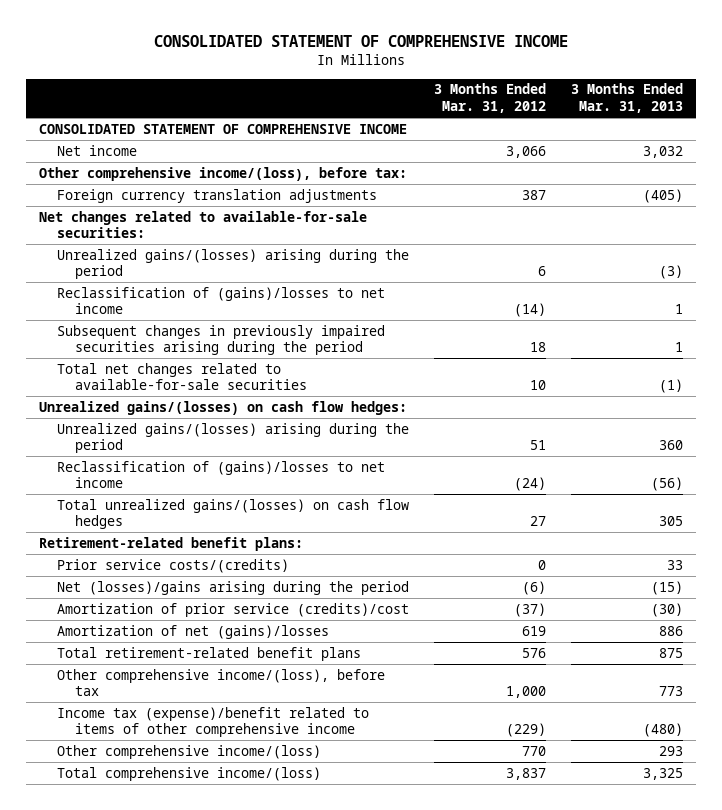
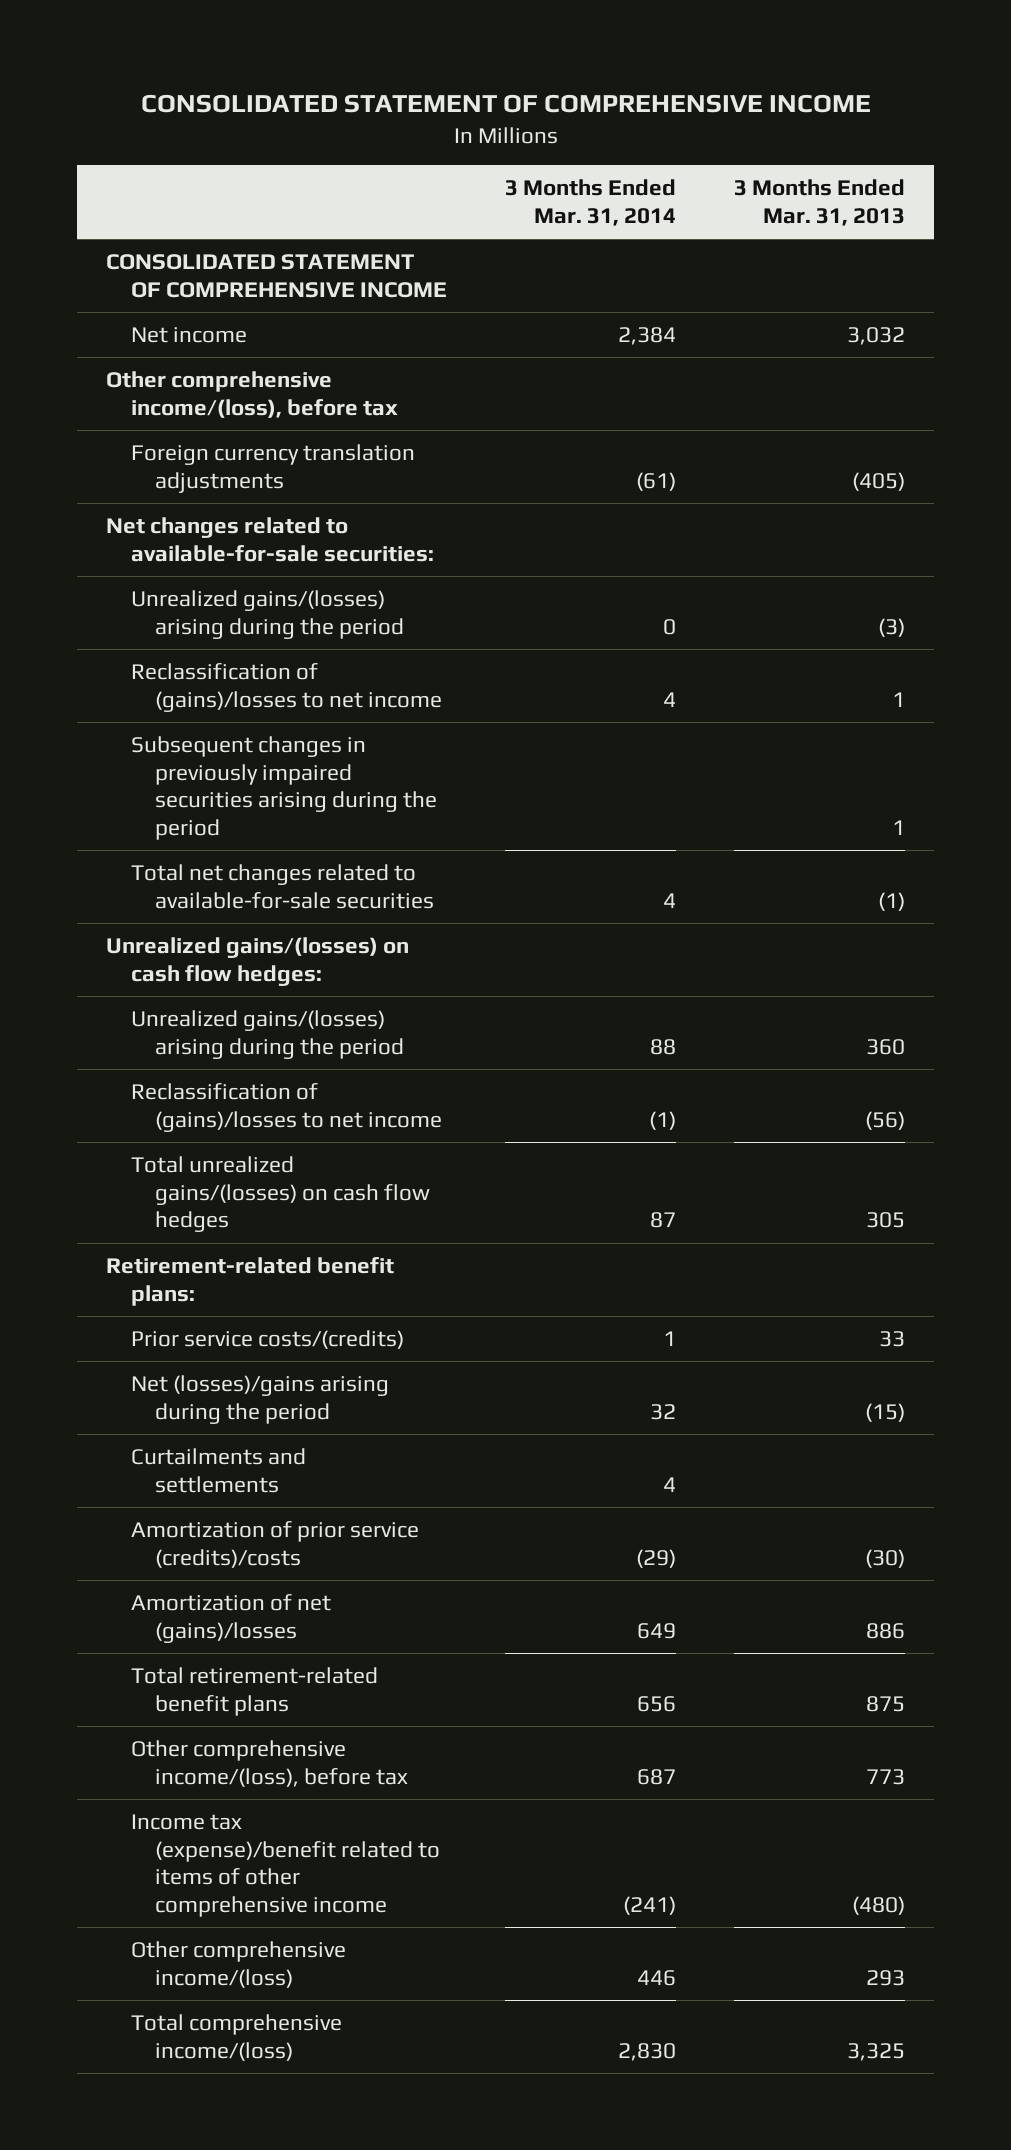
- | 3 Months Ended Mar. 31, 2012 | 3 Months Ended Mar. 31, 2013
+ | 3 Months Ended Mar. 31, 2014 | 3 Months Ended Mar. 31, 2013
- Other comprehensive income/(loss), before tax:
+ Other comprehensive income/(loss), before tax
- Amortization of prior service (credits)/cost | (37) | (30)
+ Curtailments and settlements | 4 |
+ Amortization of prior service (credits)/costs | (29) | (30)

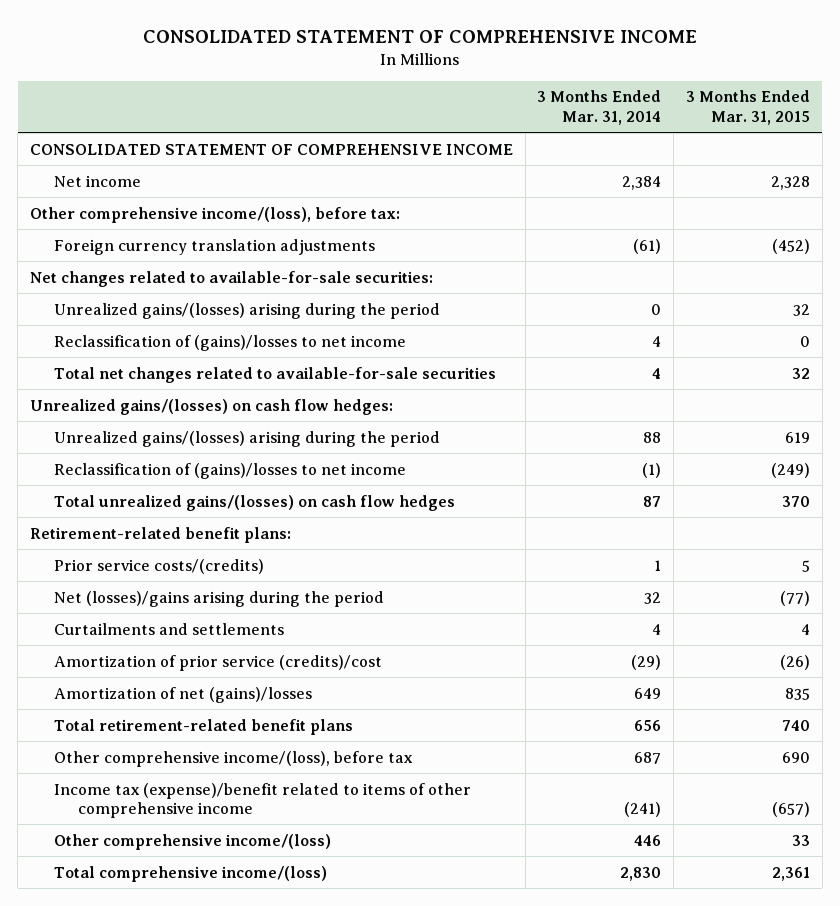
- | 3 Months Ended Mar. 31, 2014 | 3 Months Ended Mar. 31, 2013
+ | 3 Months Ended Mar. 31, 2014 | 3 Months Ended Mar. 31, 2015
- Other comprehensive income/(loss), before tax
+ Other comprehensive income/(loss), before tax:
- Subsequent changes in previously impaired securities arising during the period | | 1
- Amortization of prior service (credits)/costs | (29) | (30)
+ Amortization of prior service (credits)/cost | (29) | (26)

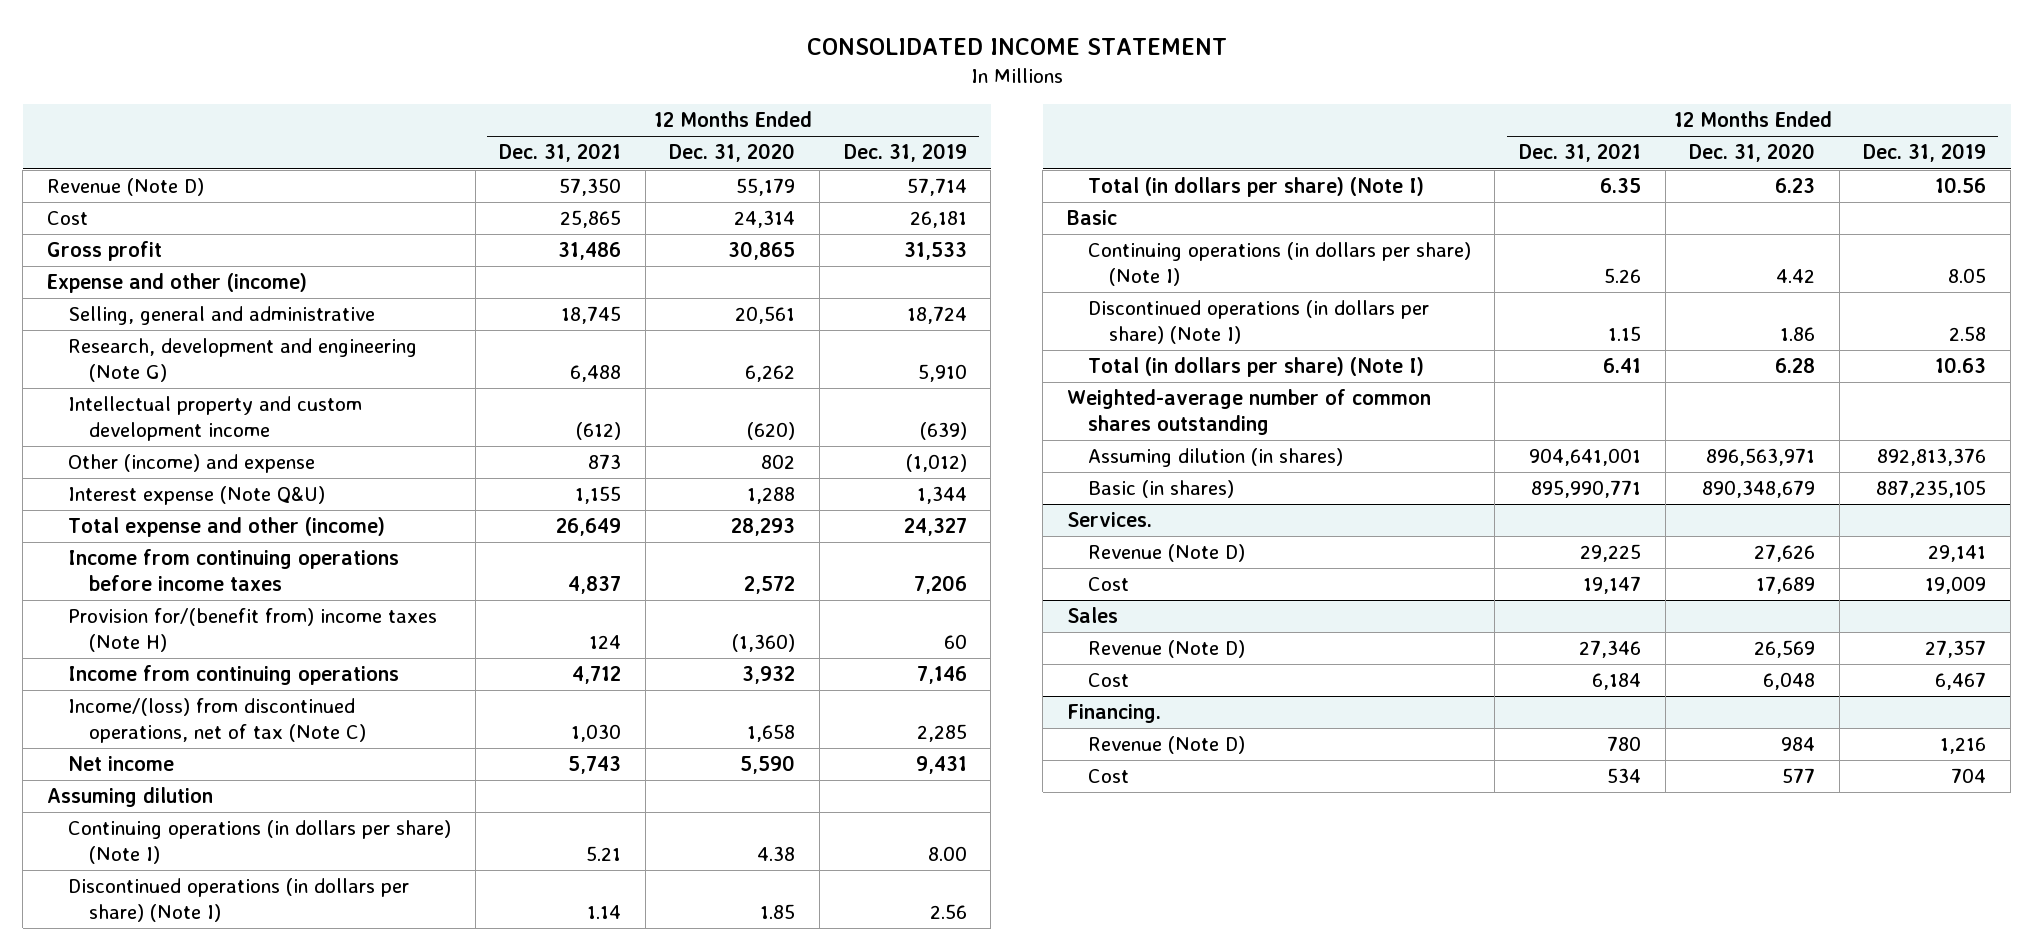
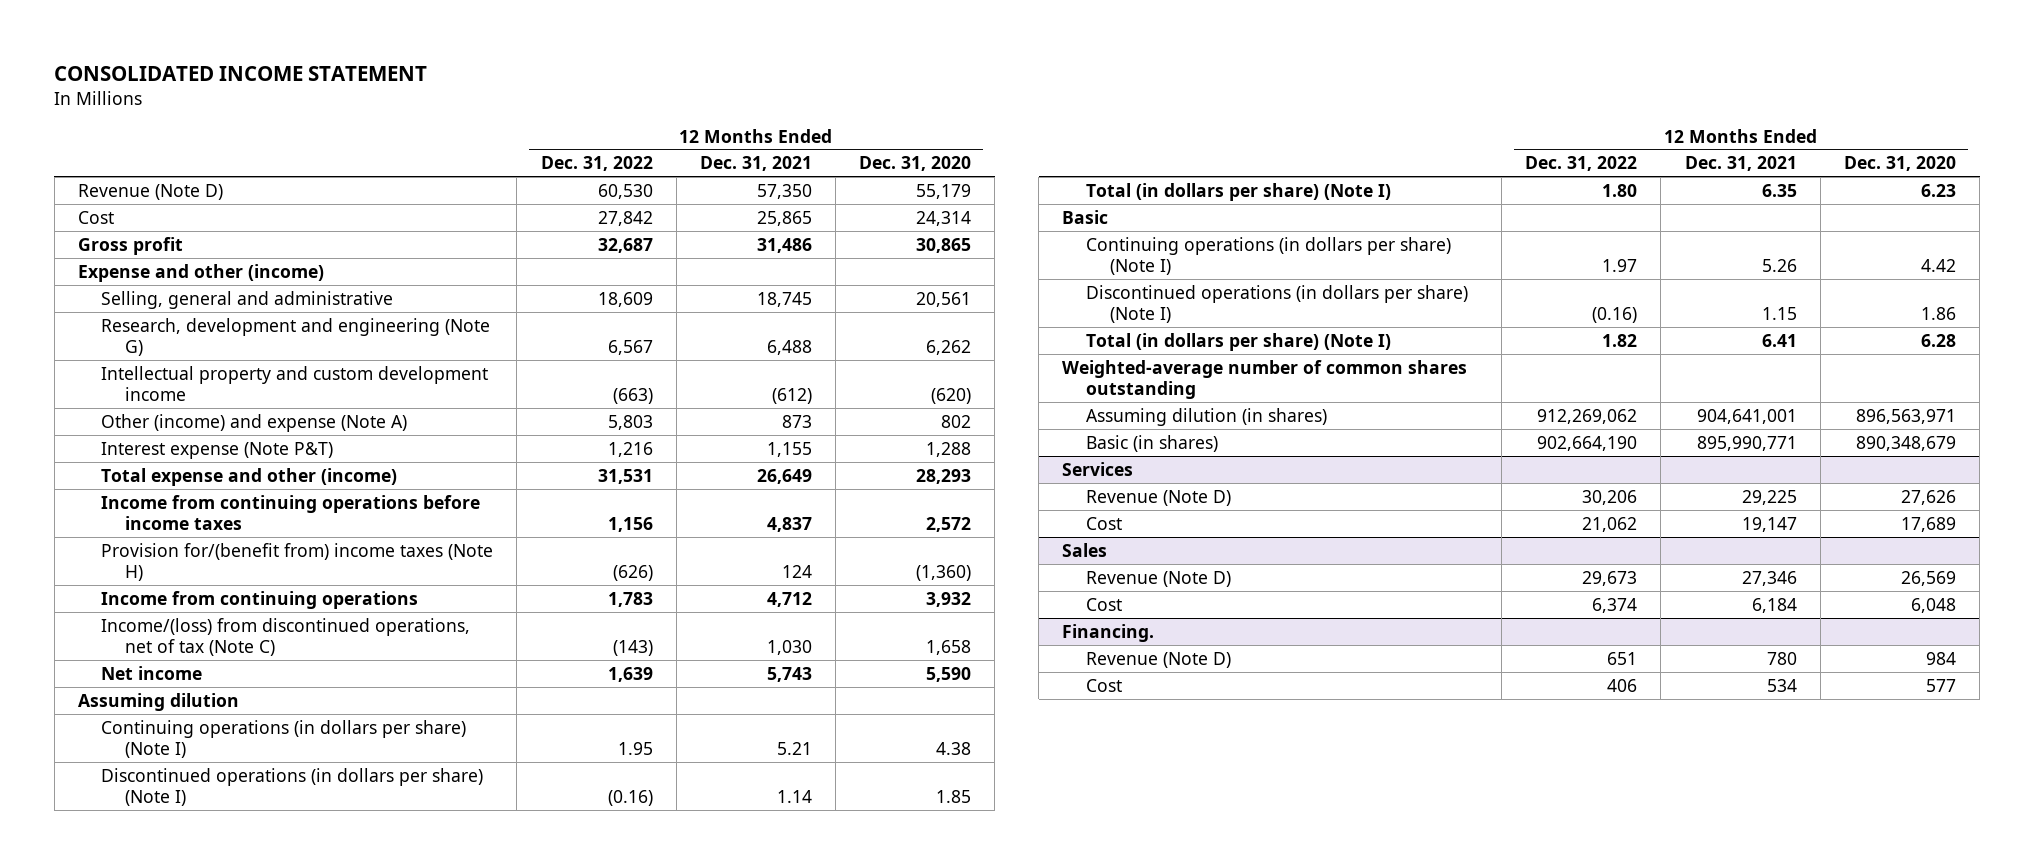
- | 12 Months Ended Dec. 31, 2021 | 12 Months Ended Dec. 31, 2020 | 12 Months Ended Dec. 31, 2019
+ | 12 Months Ended Dec. 31, 2022 | 12 Months Ended Dec. 31, 2021 | 12 Months Ended Dec. 31, 2020
- Other (income) and expense | 873 | 802 | (1,012)
- Interest expense (Note Q&U) | 1,155 | 1,288 | 1,344
+ Other (income) and expense (Note A) | 5,803 | 873 | 802
+ Interest expense (Note P&T) | 1,216 | 1,155 | 1,288
- Services.
+ Services

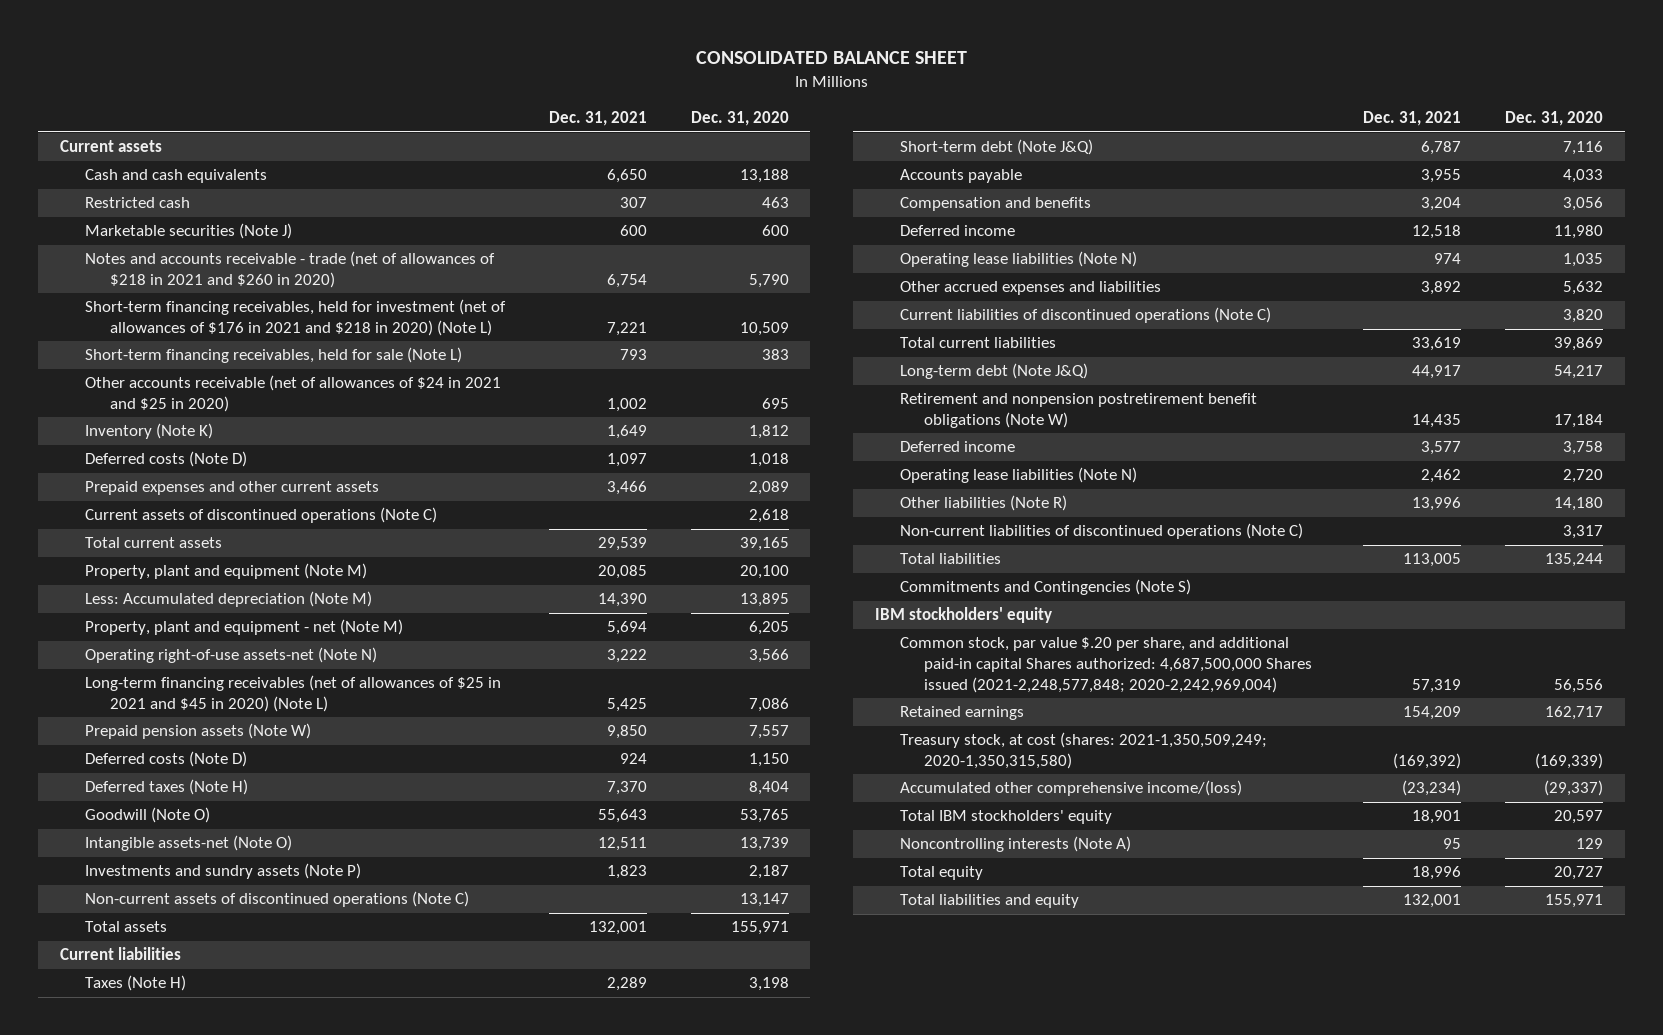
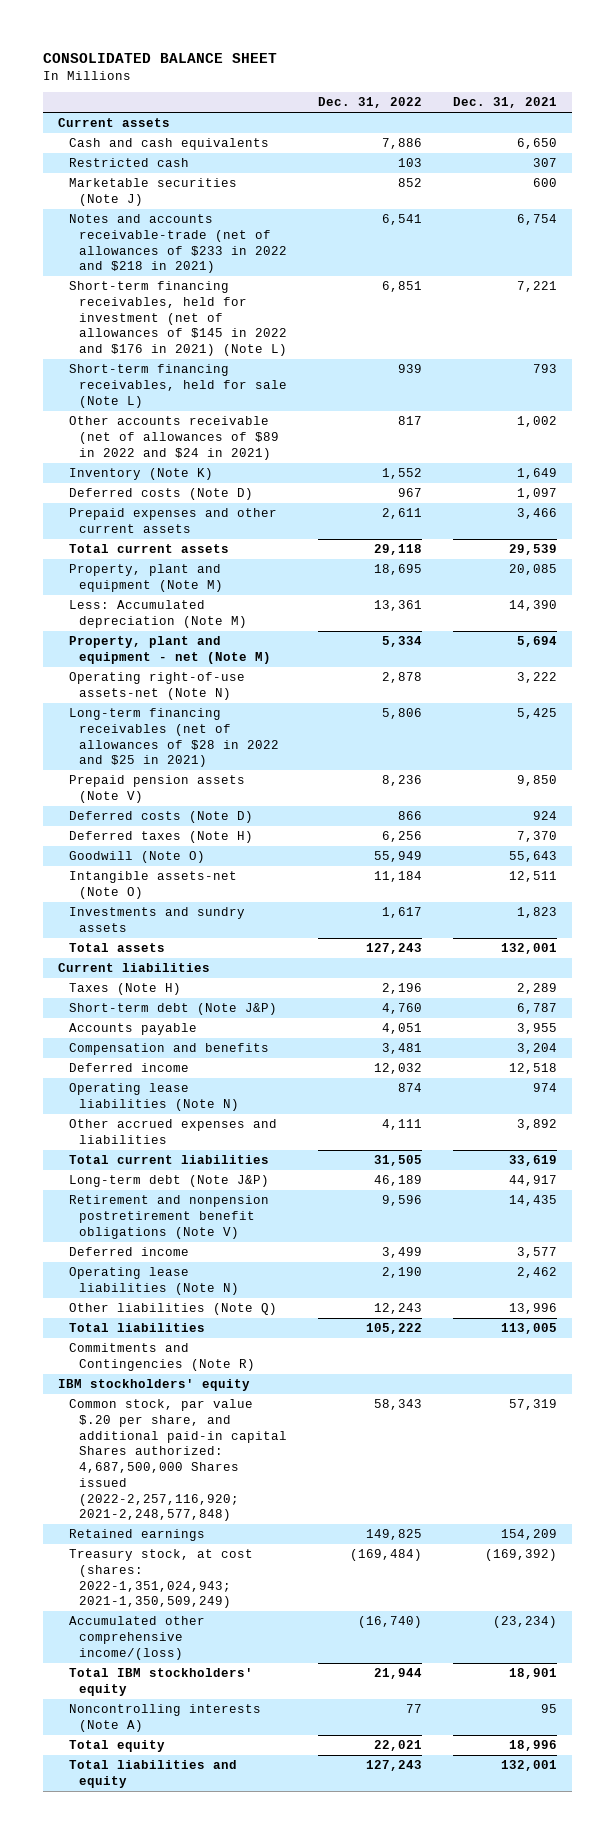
- | Dec. 31, 2021 | Dec. 31, 2020
+ | Dec. 31, 2022 | Dec. 31, 2021
- Notes and accounts receivable - trade (net of allowances of $218 in 2021 and $260 in 2020) | 6,754 | 5,790
- Short-term financing receivables, held for investment (net of allowances of $176 in 2021 and $218 in 2020) (Note L) | 7,221 | 10,509
+ Notes and accounts receivable-trade (net of allowances of $233 in 2022 and $218 in 2021) | 6,541 | 6,754
+ Short-term financing receivables, held for investment (net of allowances of $145 in 2022 and $176 in 2021) (Note L) | 6,851 | 7,221
- Other accounts receivable (net of allowances of $24 in 2021 and $25 in 2020) | 1,002 | 695
+ Other accounts receivable (net of allowances of $89 in 2022 and $24 in 2021) | 817 | 1,002
- Current assets of discontinued operations (Note C) | | 2,618
- Long-term financing receivables (net of allowances of $25 in 2021 and $45 in 2020) (Note L) | 5,425 | 7,086
- Prepaid pension assets (Note W) | 9,850 | 7,557
+ Long-term financing receivables (net of allowances of $28 in 2022 and $25 in 2021) | 5,806 | 5,425
+ Prepaid pension assets (Note V) | 8,236 | 9,850
- Investments and sundry assets (Note P) | 1,823 | 2,187
- Non-current assets of discontinued operations (Note C) | | 13,147
+ Investments and sundry assets | 1,617 | 1,823
- Short-term debt (Note J&Q) | 6,787 | 7,116
+ Short-term debt (Note J&P) | 4,760 | 6,787
- Current liabilities of discontinued operations (Note C) | | 3,820
- Long-term debt (Note J&Q) | 44,917 | 54,217
- Retirement and nonpension postretirement benefit obligations (Note W) | 14,435 | 17,184
+ Long-term debt (Note J&P) | 46,189 | 44,917
+ Retirement and nonpension postretirement benefit obligations (Note V) | 9,596 | 14,435
- Other liabilities (Note R) | 13,996 | 14,180
- Non-current liabilities of discontinued operations (Note C) | | 3,317
+ Other liabilities (Note Q) | 12,243 | 13,996
- Commitments and Contingencies (Note S)
+ Commitments and Contingencies (Note R)
- Common stock, par value $.20 per share, and additional paid-in capital Shares authorized: 4,687,500,000 Shares issued (2021-2,248,577,848; 2020-2,242,969,004) | 57,319 | 56,556
+ Common stock, par value $.20 per share, and additional paid-in capital Shares authorized: 4,687,500,000 Shares issued (2022-2,257,116,920; 2021-2,248,577,848) | 58,343 | 57,319
- Treasury stock, at cost (shares: 2021-1,350,509,249; 2020-1,350,315,580) | (169,392) | (169,339)
+ Treasury stock, at cost (shares: 2022-1,351,024,943; 2021-1,350,509,249) | (169,484) | (169,392)

